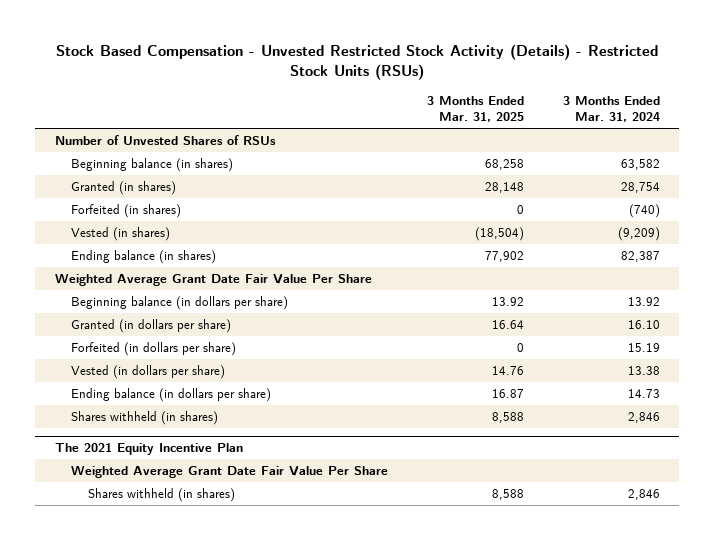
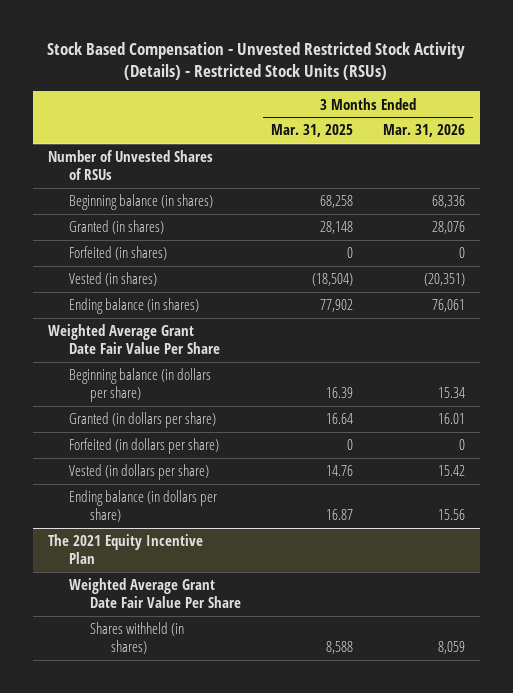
- | 3 Months Ended Mar. 31, 2025 | 3 Months Ended Mar. 31, 2024
+ | 3 Months Ended Mar. 31, 2025 | 3 Months Ended Mar. 31, 2026
- Beginning balance (in dollars per share) | 13.92 | 13.92
+ Beginning balance (in dollars per share) | 16.39 | 15.34
- Shares withheld (in shares) | 8,588 | 2,846

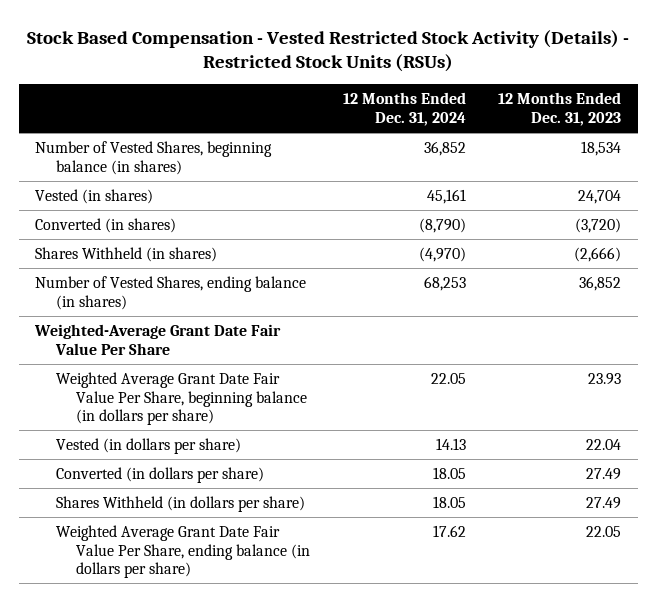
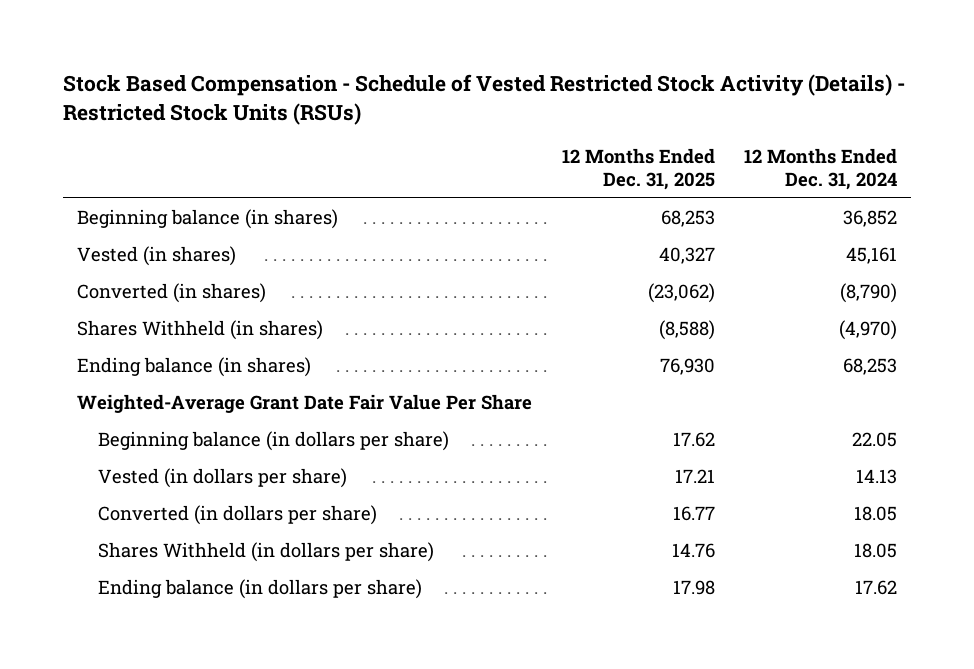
- Stock Based Compensation - Vested Restricted Stock Activity (Details) - Restricted Stock Units (RSUs)
+ Stock Based Compensation - Schedule of Vested Restricted Stock Activity (Details) - Restricted Stock Units (RSUs)
- | 12 Months Ended Dec. 31, 2024 | 12 Months Ended Dec. 31, 2023
+ | 12 Months Ended Dec. 31, 2025 | 12 Months Ended Dec. 31, 2024
- Number of Vested Shares, beginning balance (in shares) | 36,852 | 18,534
+ Beginning balance (in shares) | 68,253 | 36,852
- Number of Vested Shares, ending balance (in shares) | 68,253 | 36,852
+ Ending balance (in shares) | 76,930 | 68,253
- Weighted Average Grant Date Fair Value Per Share, beginning balance (in dollars per share) | 22.05 | 23.93
+ Beginning balance (in dollars per share) | 17.62 | 22.05
- Weighted Average Grant Date Fair Value Per Share, ending balance (in dollars per share) | 17.62 | 22.05
+ Ending balance (in dollars per share) | 17.98 | 17.62

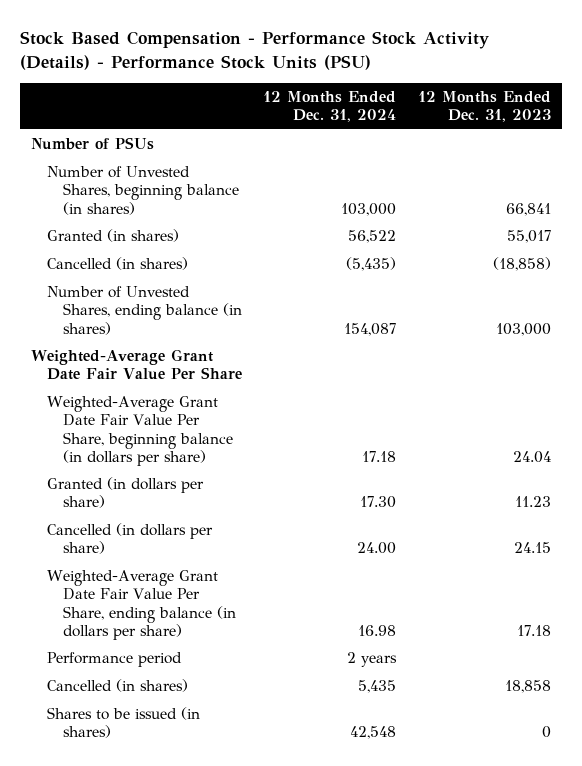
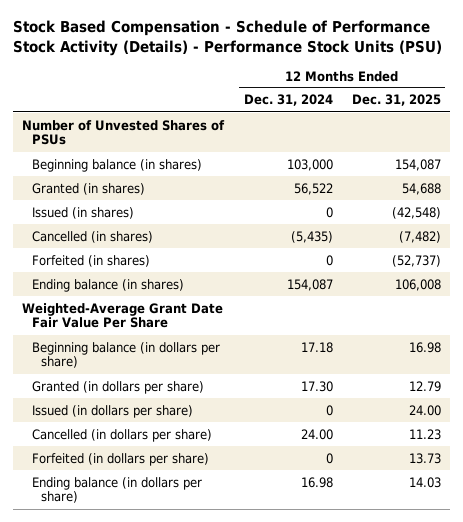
- Stock Based Compensation - Performance Stock Activity (Details) - Performance Stock Units (PSU)
+ Stock Based Compensation - Schedule of Performance Stock Activity (Details) - Performance Stock Units (PSU)
- | 12 Months Ended Dec. 31, 2024 | 12 Months Ended Dec. 31, 2023
+ | 12 Months Ended Dec. 31, 2024 | 12 Months Ended Dec. 31, 2025
- Number of PSUs
- Number of Unvested Shares, beginning balance (in shares) | 103,000 | 66,841
+ Number of Unvested Shares of PSUs
+ Beginning balance (in shares) | 103,000 | 154,087
+ Issued (in shares) | 0 | (42,548)
- Number of Unvested Shares, ending balance (in shares) | 154,087 | 103,000
+ Forfeited (in shares) | 0 | (52,737)
+ Ending balance (in shares) | 154,087 | 106,008
- Weighted-Average Grant Date Fair Value Per Share, beginning balance (in dollars per share) | 17.18 | 24.04
+ Beginning balance (in dollars per share) | 17.18 | 16.98
+ Issued (in dollars per share) | 0 | 24.00
- Weighted-Average Grant Date Fair Value Per Share, ending balance (in dollars per share) | 16.98 | 17.18
- Performance period | 2 years |
- Cancelled (in shares) | 5,435 | 18,858
- Shares to be issued (in shares) | 42,548 | 0
+ Forfeited (in dollars per share) | 0 | 13.73
+ Ending balance (in dollars per share) | 16.98 | 14.03

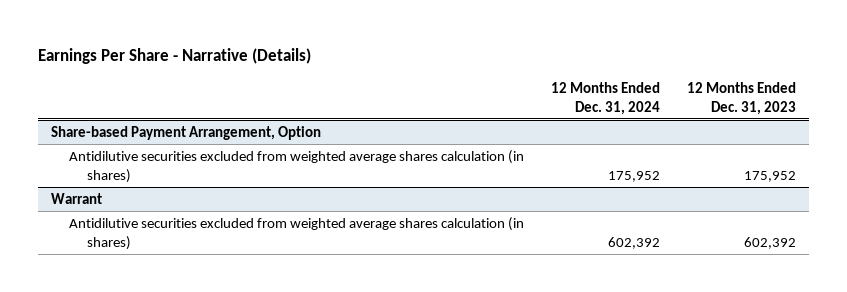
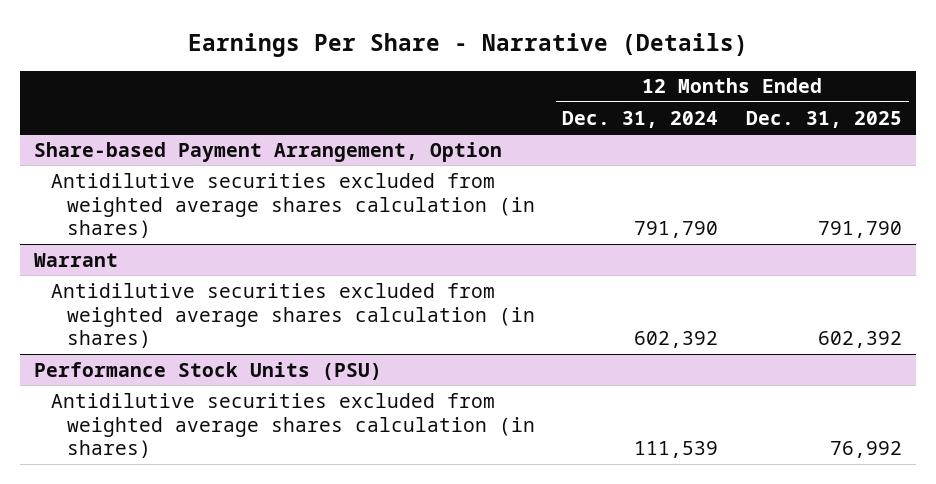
- | 12 Months Ended Dec. 31, 2024 | 12 Months Ended Dec. 31, 2023
+ | 12 Months Ended Dec. 31, 2024 | 12 Months Ended Dec. 31, 2025
@ Share-based Payment Arrangement, Option
- Antidilutive securities excluded from weighted average shares calculation (in shares) | 175,952 | 175,952
+ Antidilutive securities excluded from weighted average shares calculation (in shares) | 791,790 | 791,790
+ Performance Stock Units (PSU)
+ Antidilutive securities excluded from weighted average shares calculation (in shares) | 111,539 | 76,992

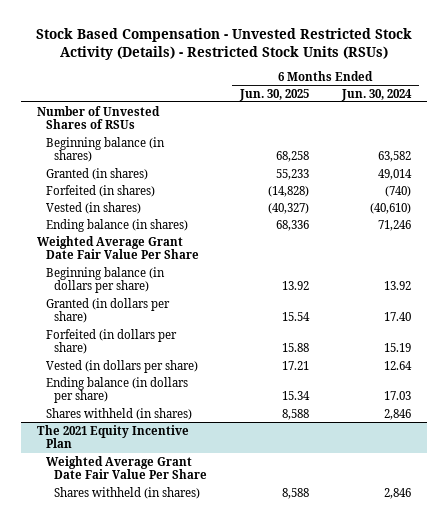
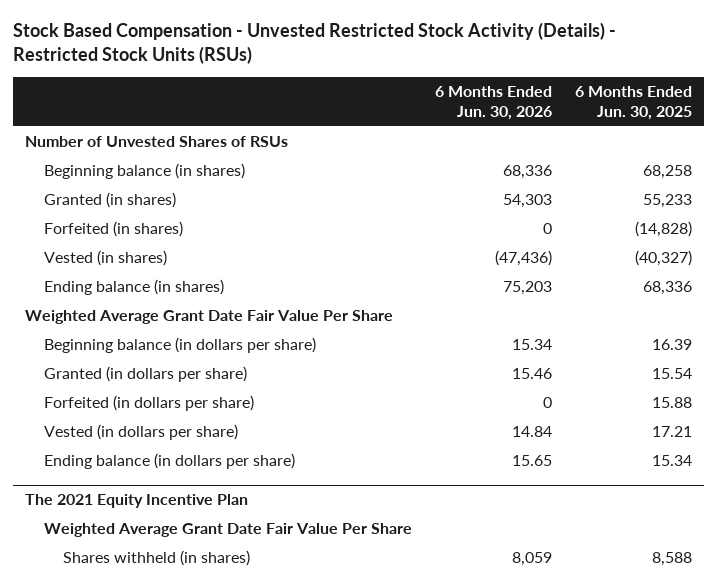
- | 6 Months Ended Jun. 30, 2025 | 6 Months Ended Jun. 30, 2024
+ | 6 Months Ended Jun. 30, 2026 | 6 Months Ended Jun. 30, 2025
- Beginning balance (in dollars per share) | 13.92 | 13.92
+ Beginning balance (in dollars per share) | 15.34 | 16.39
- Shares withheld (in shares) | 8,588 | 2,846

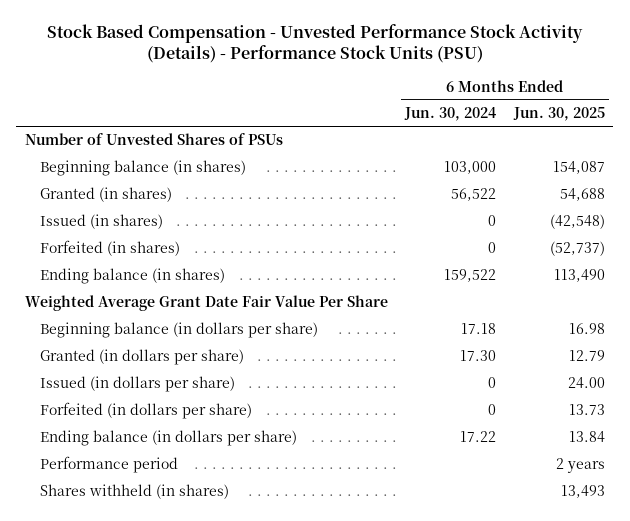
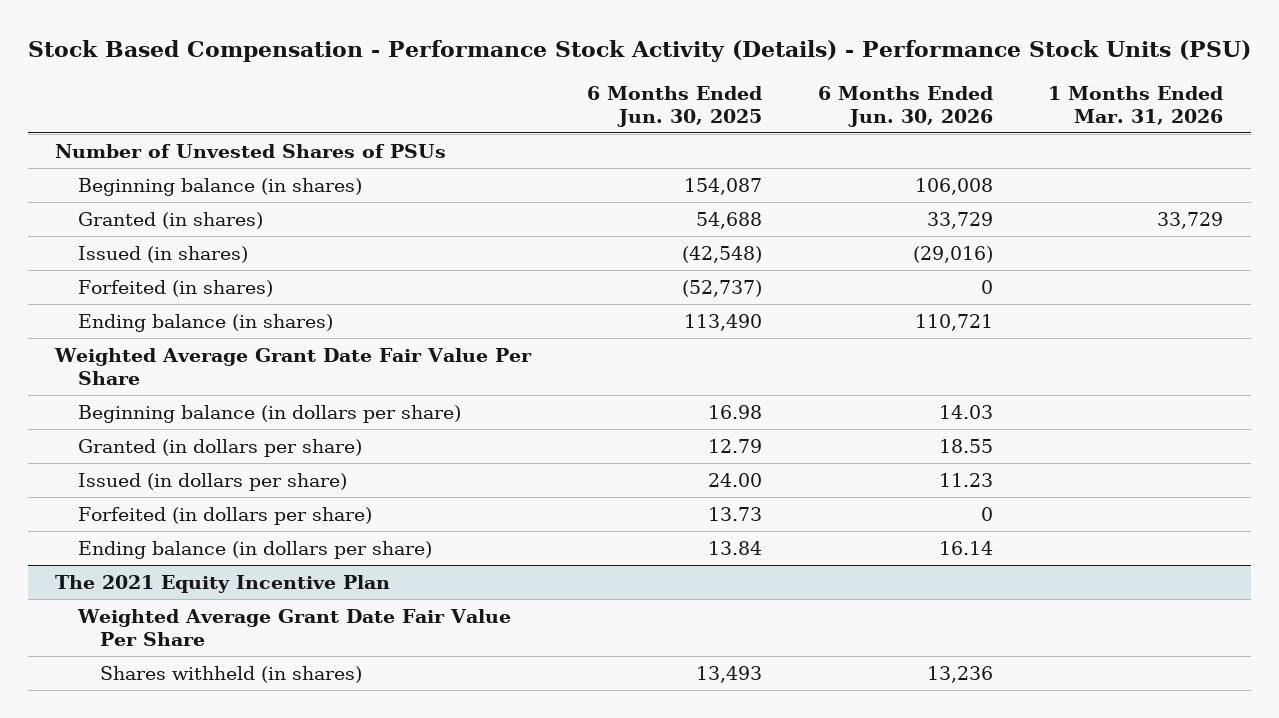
- Stock Based Compensation - Unvested Performance Stock Activity (Details) - Performance Stock Units (PSU)
+ Stock Based Compensation - Performance Stock Activity (Details) - Performance Stock Units (PSU)
- | 6 Months Ended Jun. 30, 2024 | 6 Months Ended Jun. 30, 2025
+ | 6 Months Ended Jun. 30, 2025 | 6 Months Ended Jun. 30, 2026 | 1 Months Ended Mar. 31, 2026
- Performance period | | 2 years
+ The 2021 Equity Incentive Plan
+ Weighted Average Grant Date Fair Value Per Share

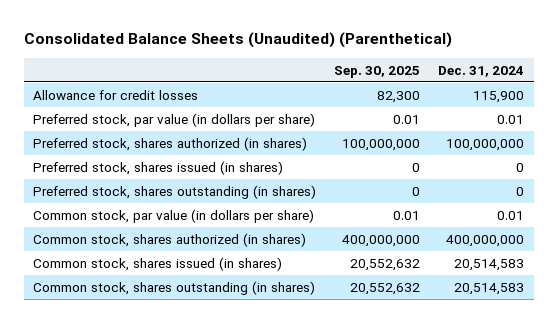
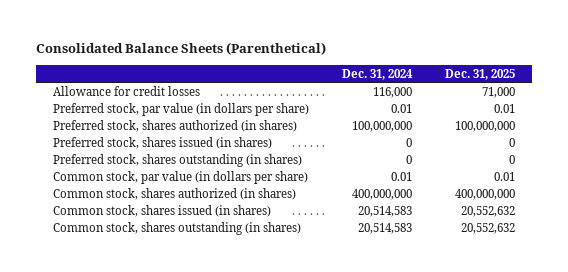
- Consolidated Balance Sheets (Unaudited) (Parenthetical)
+ Consolidated Balance Sheets (Parenthetical)
- | Sep. 30, 2025 | Dec. 31, 2024
+ | Dec. 31, 2024 | Dec. 31, 2025
- Allowance for credit losses | 82,300 | 115,900
+ Allowance for credit losses | 116,000 | 71,000

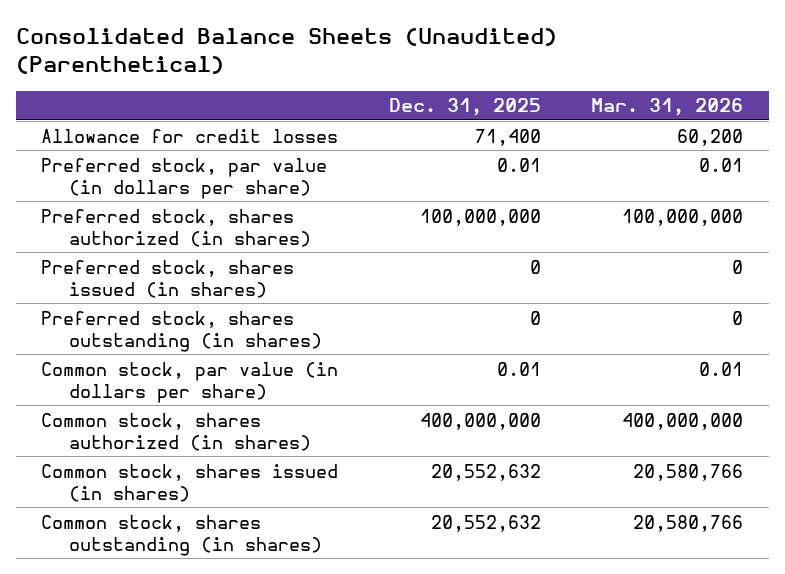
- Consolidated Balance Sheets (Parenthetical)
+ Consolidated Balance Sheets (Unaudited) (Parenthetical)
- | Dec. 31, 2024 | Dec. 31, 2025
+ | Dec. 31, 2025 | Mar. 31, 2026
- Allowance for credit losses | 116,000 | 71,000
+ Allowance for credit losses | 71,400 | 60,200

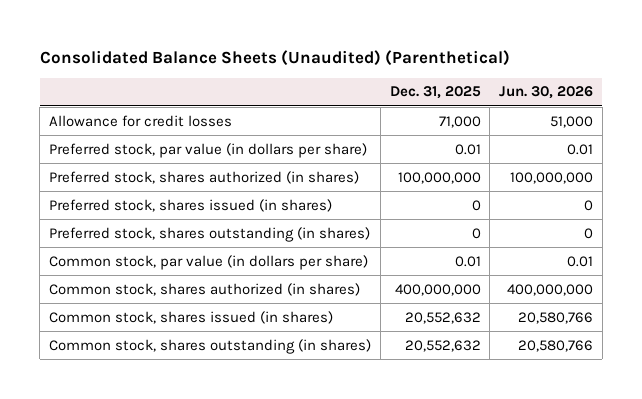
- | Dec. 31, 2025 | Mar. 31, 2026
+ | Dec. 31, 2025 | Jun. 30, 2026
- Allowance for credit losses | 71,400 | 60,200
+ Allowance for credit losses | 71,000 | 51,000

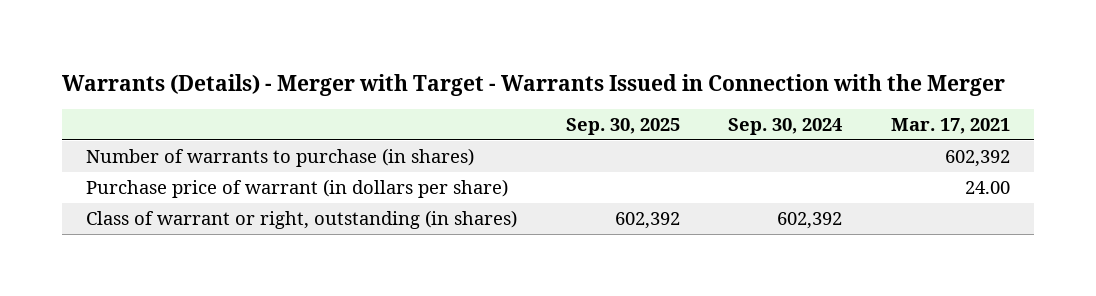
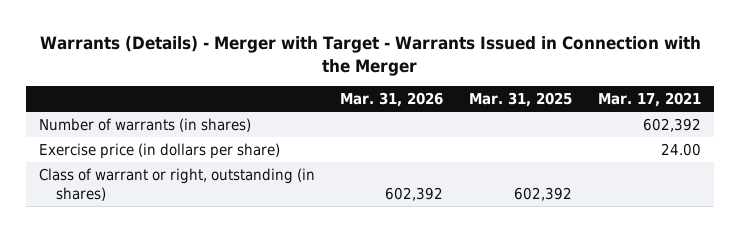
- | Sep. 30, 2025 | Sep. 30, 2024 | Mar. 17, 2021
+ | Mar. 31, 2026 | Mar. 31, 2025 | Mar. 17, 2021
- Number of warrants to purchase (in shares) | | | 602,392
- Purchase price of warrant (in dollars per share) | | | 24.00
+ Number of warrants (in shares) | | | 602,392
+ Exercise price (in dollars per share) | | | 24.00

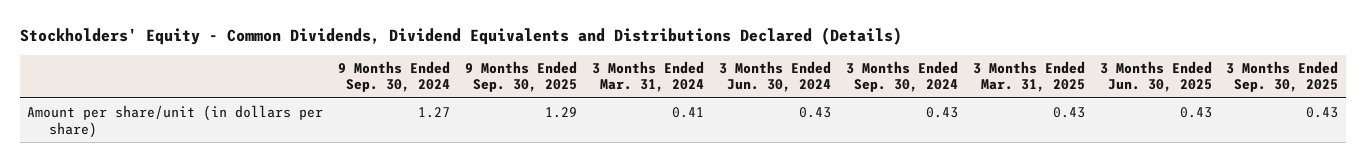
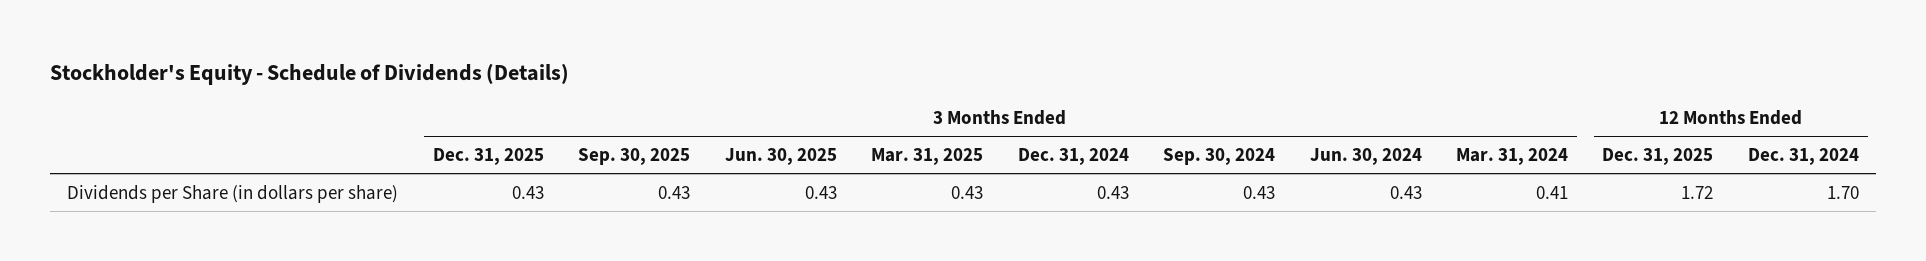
- Stockholders' Equity - Common Dividends, Dividend Equivalents and Distributions Declared (Details)
+ Stockholder's Equity - Schedule of Dividends (Details)
- | 9 Months Ended Sep. 30, 2024 | 9 Months Ended Sep. 30, 2025 | 3 Months Ended Mar. 31, 2024 | 3 Months Ended Jun. 30, 2024 | 3 Months Ended Sep. 30, 2024 | 3 Months Ended Mar. 31, 2025 | 3 Months Ended Jun. 30, 2025 | 3 Months Ended Sep. 30, 2025
+ | 3 Months Ended Dec. 31, 2025 | 3 Months Ended Sep. 30, 2025 | 3 Months Ended Jun. 30, 2025 | 3 Months Ended Mar. 31, 2025 | 3 Months Ended Dec. 31, 2024 | 3 Months Ended Sep. 30, 2024 | 3 Months Ended Jun. 30, 2024 | 3 Months Ended Mar. 31, 2024 | 12 Months Ended Dec. 31, 2025 | 12 Months Ended Dec. 31, 2024
- Amount per share/unit (in dollars per share) | 1.27 | 1.29 | 0.41 | 0.43 | 0.43 | 0.43 | 0.43 | 0.43
+ Dividends per Share (in dollars per share) | 0.43 | 0.43 | 0.43 | 0.43 | 0.43 | 0.43 | 0.43 | 0.41 | 1.72 | 1.70

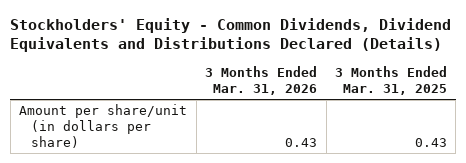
- Stockholder's Equity - Schedule of Dividends (Details)
+ Stockholders' Equity - Common Dividends, Dividend Equivalents and Distributions Declared (Details)
- | 3 Months Ended Dec. 31, 2025 | 3 Months Ended Sep. 30, 2025 | 3 Months Ended Jun. 30, 2025 | 3 Months Ended Mar. 31, 2025 | 3 Months Ended Dec. 31, 2024 | 3 Months Ended Sep. 30, 2024 | 3 Months Ended Jun. 30, 2024 | 3 Months Ended Mar. 31, 2024 | 12 Months Ended Dec. 31, 2025 | 12 Months Ended Dec. 31, 2024
+ | 3 Months Ended Mar. 31, 2026 | 3 Months Ended Mar. 31, 2025
- Dividends per Share (in dollars per share) | 0.43 | 0.43 | 0.43 | 0.43 | 0.43 | 0.43 | 0.43 | 0.41 | 1.72 | 1.70
+ Amount per share/unit (in dollars per share) | 0.43 | 0.43

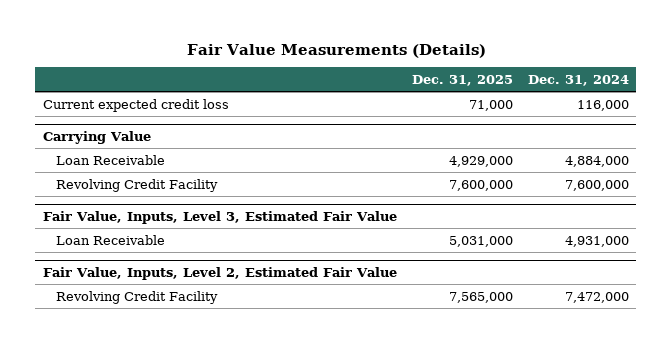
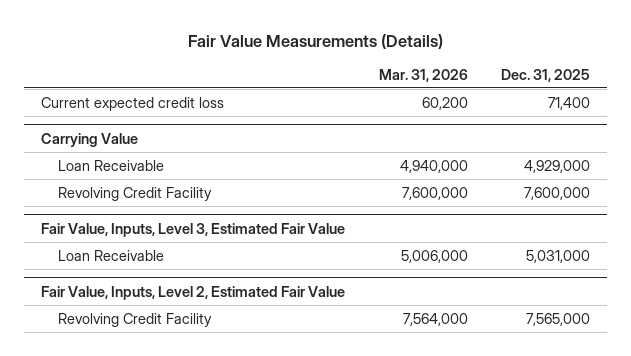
- | Dec. 31, 2025 | Dec. 31, 2024
+ | Mar. 31, 2026 | Dec. 31, 2025
- Current expected credit loss | 71,000 | 116,000
+ Current expected credit loss | 60,200 | 71,400

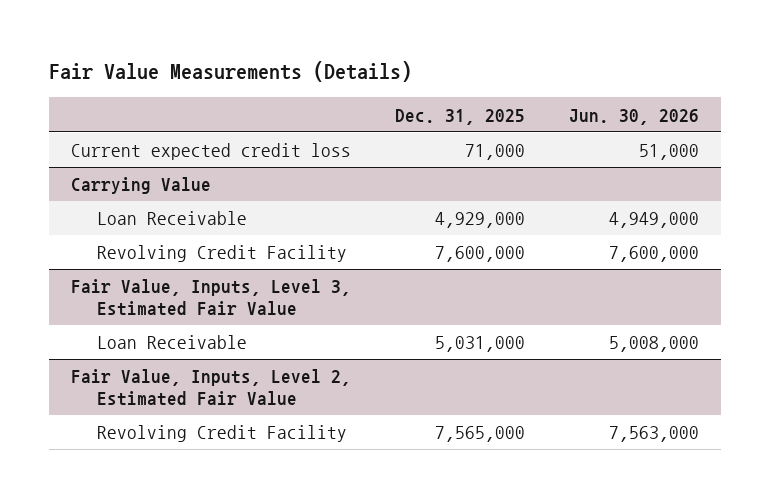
- | Mar. 31, 2026 | Dec. 31, 2025
+ | Dec. 31, 2025 | Jun. 30, 2026
- Current expected credit loss | 60,200 | 71,400
+ Current expected credit loss | 71,000 | 51,000

